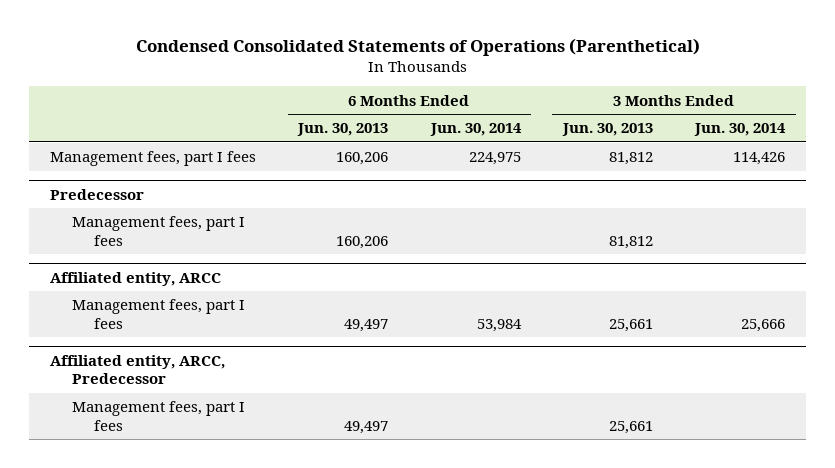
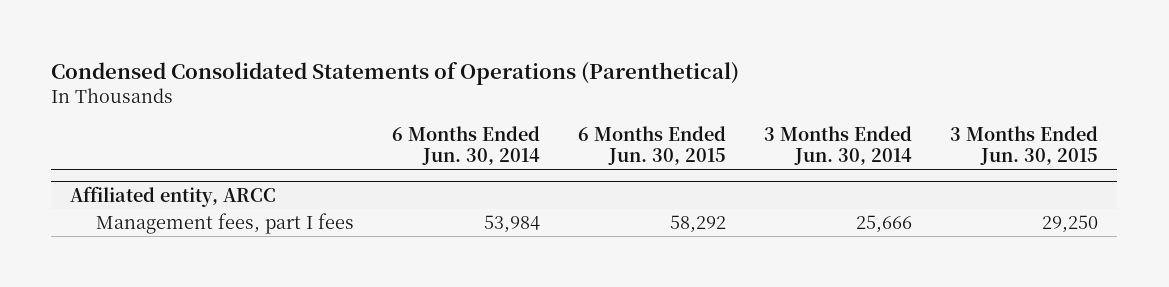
- | 6 Months Ended Jun. 30, 2013 | 6 Months Ended Jun. 30, 2014 | 3 Months Ended Jun. 30, 2013 | 3 Months Ended Jun. 30, 2014
+ | 6 Months Ended Jun. 30, 2014 | 6 Months Ended Jun. 30, 2015 | 3 Months Ended Jun. 30, 2014 | 3 Months Ended Jun. 30, 2015
- Management fees, part I fees | 160,206 | 224,975 | 81,812 | 114,426
- Predecessor
- Management fees, part I fees | 160,206 | | 81,812 |
- Affiliated entity, ARCC, Predecessor
- Management fees, part I fees | 49,497 | | 25,661 |

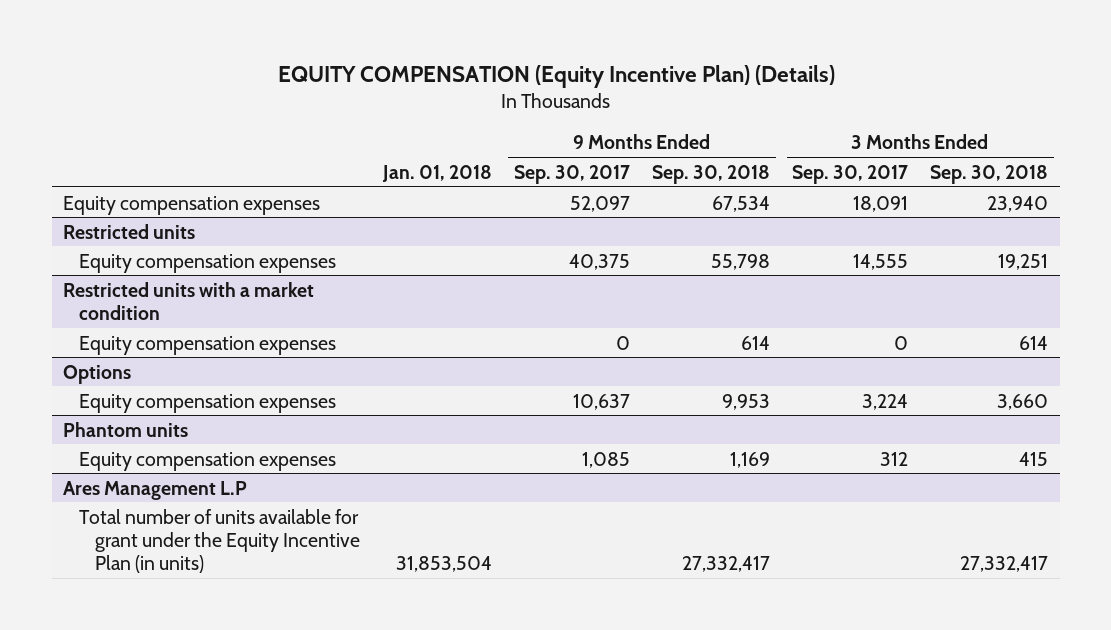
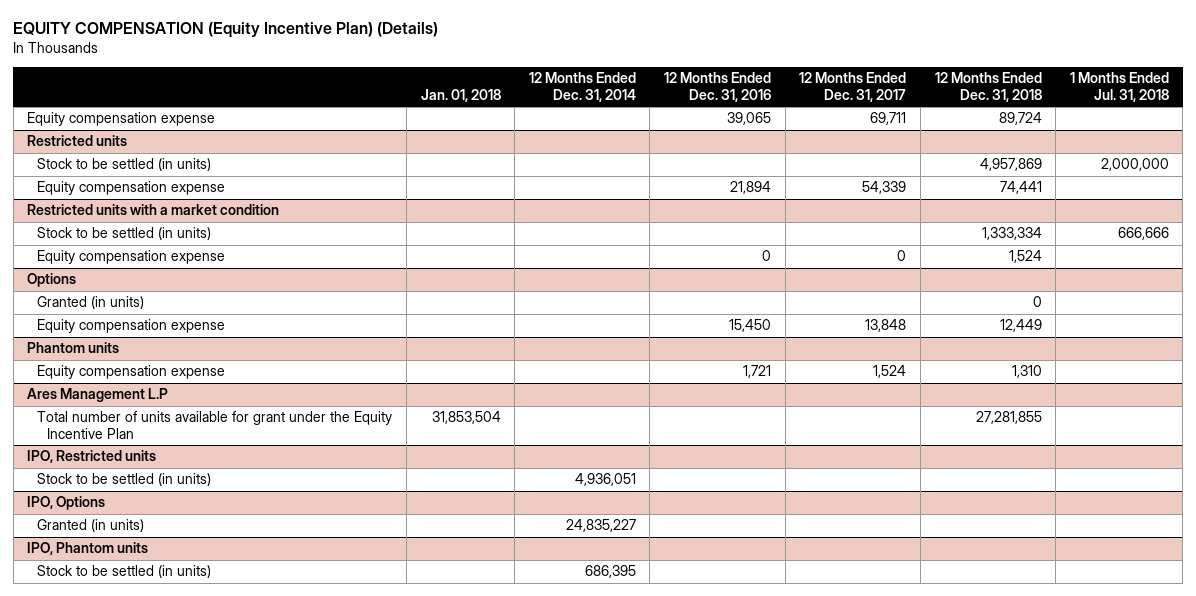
- | Jan. 01, 2018 | 9 Months Ended Sep. 30, 2017 | 9 Months Ended Sep. 30, 2018 | 3 Months Ended Sep. 30, 2017 | 3 Months Ended Sep. 30, 2018
+ | Jan. 01, 2018 | 12 Months Ended Dec. 31, 2014 | 12 Months Ended Dec. 31, 2016 | 12 Months Ended Dec. 31, 2017 | 12 Months Ended Dec. 31, 2018 | 1 Months Ended Jul. 31, 2018
- Equity compensation expenses | | 52,097 | 67,534 | 18,091 | 23,940
+ Equity compensation expense | | | 39,065 | 69,711 | 89,724 |
@ Restricted units
- Equity compensation expenses | | 40,375 | 55,798 | 14,555 | 19,251
+ Stock to be settled (in units) | | | | | 4,957,869 | 2,000,000
+ Equity compensation expense | | | 21,894 | 54,339 | 74,441 |
@ Restricted units with a market condition
- Equity compensation expenses | | 0 | 614 | 0 | 614
+ Stock to be settled (in units) | | | | | 1,333,334 | 666,666
+ Equity compensation expense | | | 0 | 0 | 1,524 |
@ Options
- Equity compensation expenses | | 10,637 | 9,953 | 3,224 | 3,660
+ Granted (in units) | | | | | 0 |
+ Equity compensation expense | | | 15,450 | 13,848 | 12,449 |
@ Phantom units
- Equity compensation expenses | | 1,085 | 1,169 | 312 | 415
+ Equity compensation expense | | | 1,721 | 1,524 | 1,310 |
@ Ares Management L.P
- Total number of units available for grant under the Equity Incentive Plan (in units) | 31,853,504 | | 27,332,417 | | 27,332,417
+ Total number of units available for grant under the Equity Incentive Plan | 31,853,504 | | | | 27,281,855 |
+ IPO, Restricted units
+ Stock to be settled (in units) | | 4,936,051 | | | |
+ IPO, Options
+ Granted (in units) | | 24,835,227 | | | |
+ IPO, Phantom units
+ Stock to be settled (in units) | | 686,395 | | | |

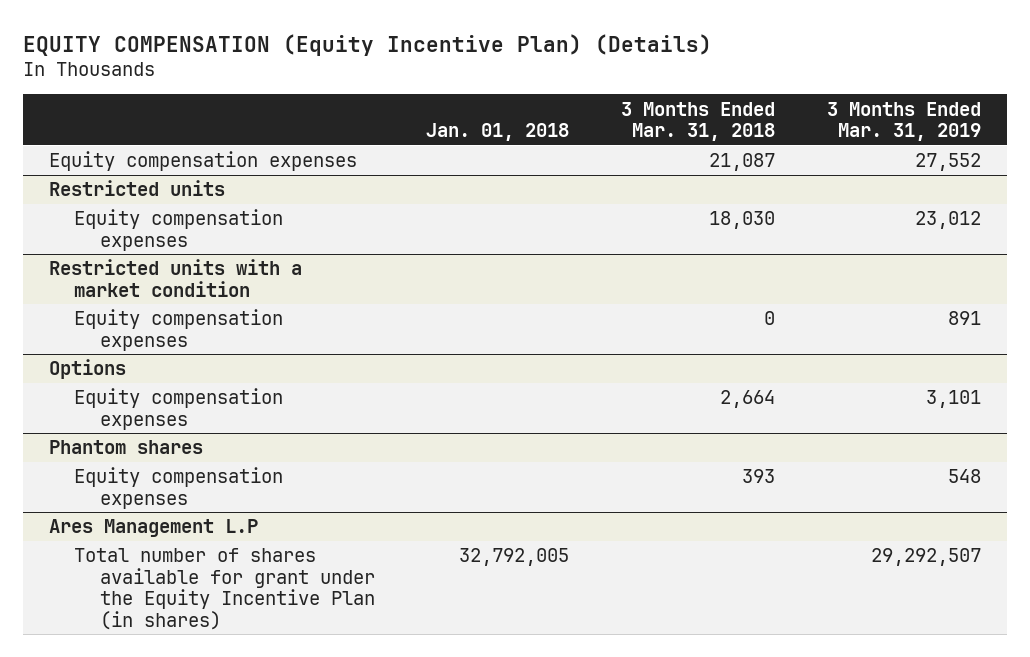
- | Jan. 01, 2018 | 12 Months Ended Dec. 31, 2014 | 12 Months Ended Dec. 31, 2016 | 12 Months Ended Dec. 31, 2017 | 12 Months Ended Dec. 31, 2018 | 1 Months Ended Jul. 31, 2018
+ | Jan. 01, 2018 | 3 Months Ended Mar. 31, 2018 | 3 Months Ended Mar. 31, 2019
- Equity compensation expense | | | 39,065 | 69,711 | 89,724 |
+ Equity compensation expenses | | 21,087 | 27,552
@ Restricted units
- Stock to be settled (in units) | | | | | 4,957,869 | 2,000,000
- Equity compensation expense | | | 21,894 | 54,339 | 74,441 |
+ Equity compensation expenses | | 18,030 | 23,012
@ Restricted units with a market condition
- Stock to be settled (in units) | | | | | 1,333,334 | 666,666
- Equity compensation expense | | | 0 | 0 | 1,524 |
+ Equity compensation expenses | | 0 | 891
@ Options
- Granted (in units) | | | | | 0 |
- Equity compensation expense | | | 15,450 | 13,848 | 12,449 |
- Phantom units
- Equity compensation expense | | | 1,721 | 1,524 | 1,310 |
@ Options
+ Equity compensation expenses | | 2,664 | 3,101
+ Phantom shares
+ Equity compensation expenses | | 393 | 548
@ Ares Management L.P
- Total number of units available for grant under the Equity Incentive Plan | 31,853,504 | | | | 27,281,855 |
- IPO, Restricted units
- Stock to be settled (in units) | | 4,936,051 | | | |
- IPO, Options
- Granted (in units) | | 24,835,227 | | | |
- IPO, Phantom units
- Stock to be settled (in units) | | 686,395 | | | |
@ Ares Management L.P
+ Total number of shares available for grant under the Equity Incentive Plan (in shares) | 32,792,005 | | 29,292,507

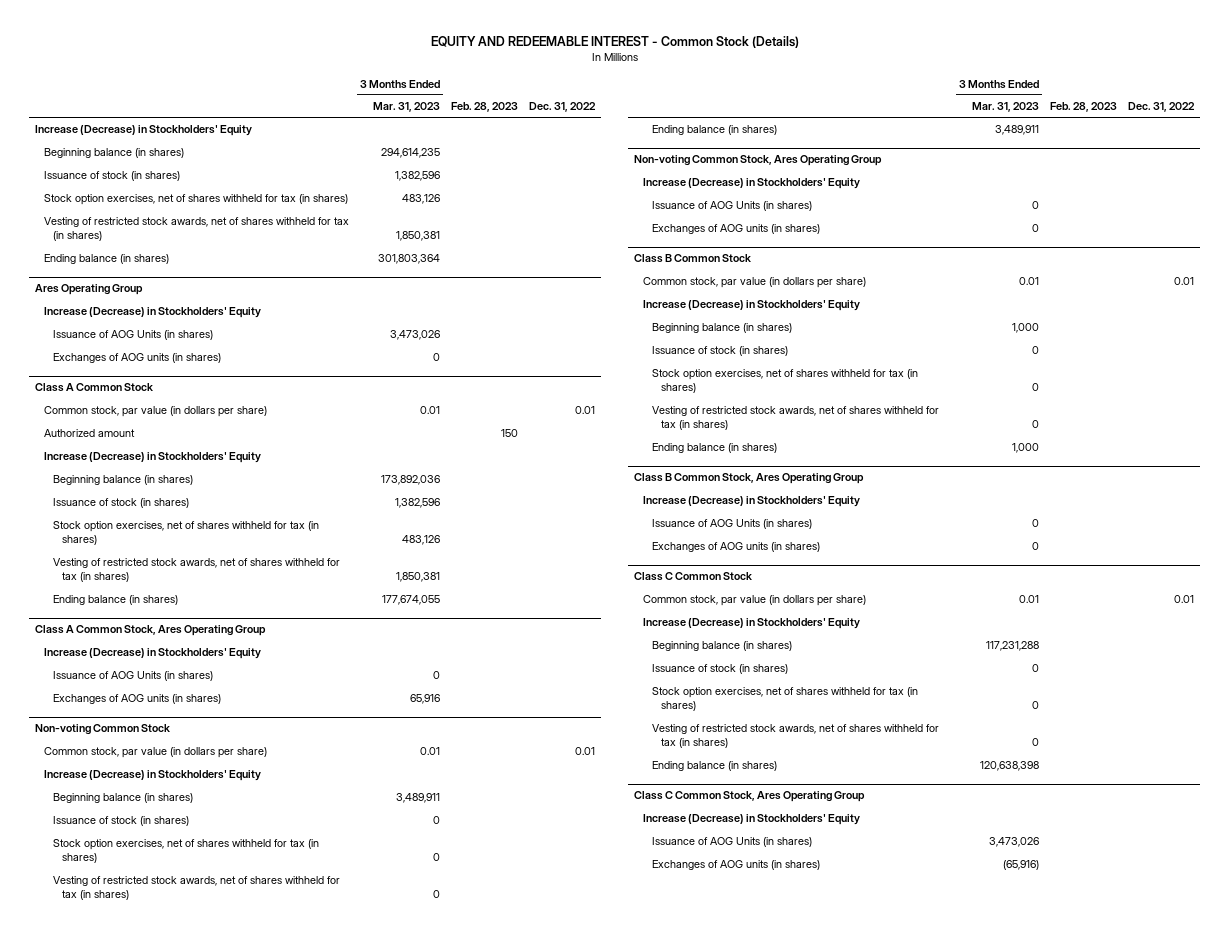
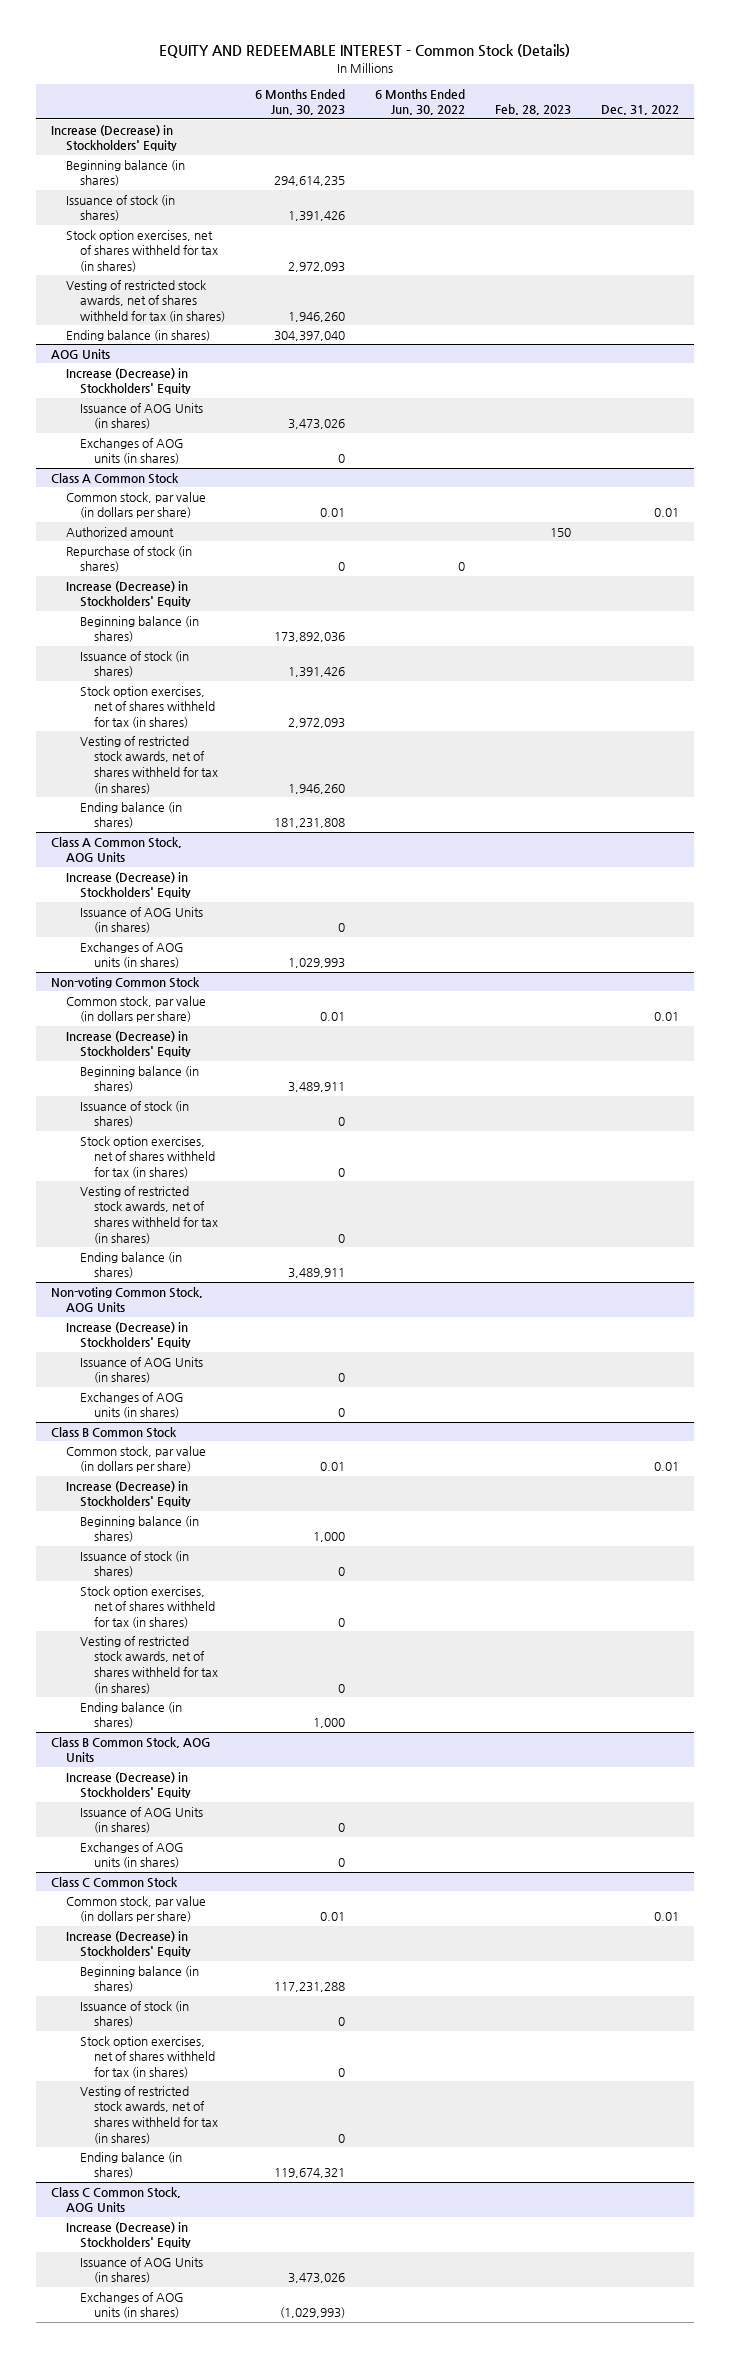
- | 3 Months Ended Mar. 31, 2023 | Feb. 28, 2023 | Dec. 31, 2022
+ | 6 Months Ended Jun. 30, 2023 | 6 Months Ended Jun. 30, 2022 | Feb. 28, 2023 | Dec. 31, 2022
- Ares Operating Group
+ AOG Units
@ Class A Common Stock
+ Repurchase of stock (in shares) | 0 | 0 | |
- Class A Common Stock, Ares Operating Group
- Increase (Decrease) in Stockholders' Equity
- Issuance of AOG Units (in shares) | 0 | |
- Exchanges of AOG units (in shares) | 65,916 | |
+ Class A Common Stock, AOG Units
+ Increase (Decrease) in Stockholders' Equity
+ Issuance of AOG Units (in shares) | 0 | | |
+ Exchanges of AOG units (in shares) | 1,029,993 | | |
- Non-voting Common Stock, Ares Operating Group
- Increase (Decrease) in Stockholders' Equity
- Issuance of AOG Units (in shares) | 0 | |
- Exchanges of AOG units (in shares) | 0 | |
+ Non-voting Common Stock, AOG Units
+ Increase (Decrease) in Stockholders' Equity
+ Issuance of AOG Units (in shares) | 0 | | |
+ Exchanges of AOG units (in shares) | 0 | | |
- Class B Common Stock, Ares Operating Group
- Increase (Decrease) in Stockholders' Equity
- Issuance of AOG Units (in shares) | 0 | |
- Exchanges of AOG units (in shares) | 0 | |
+ Class B Common Stock, AOG Units
+ Increase (Decrease) in Stockholders' Equity
+ Issuance of AOG Units (in shares) | 0 | | |
+ Exchanges of AOG units (in shares) | 0 | | |
- Class C Common Stock, Ares Operating Group
- Increase (Decrease) in Stockholders' Equity
- Issuance of AOG Units (in shares) | 3,473,026 | |
- Exchanges of AOG units (in shares) | (65,916) | |
+ Class C Common Stock, AOG Units
+ Increase (Decrease) in Stockholders' Equity
+ Issuance of AOG Units (in shares) | 3,473,026 | | |
+ Exchanges of AOG units (in shares) | (1,029,993) | | |

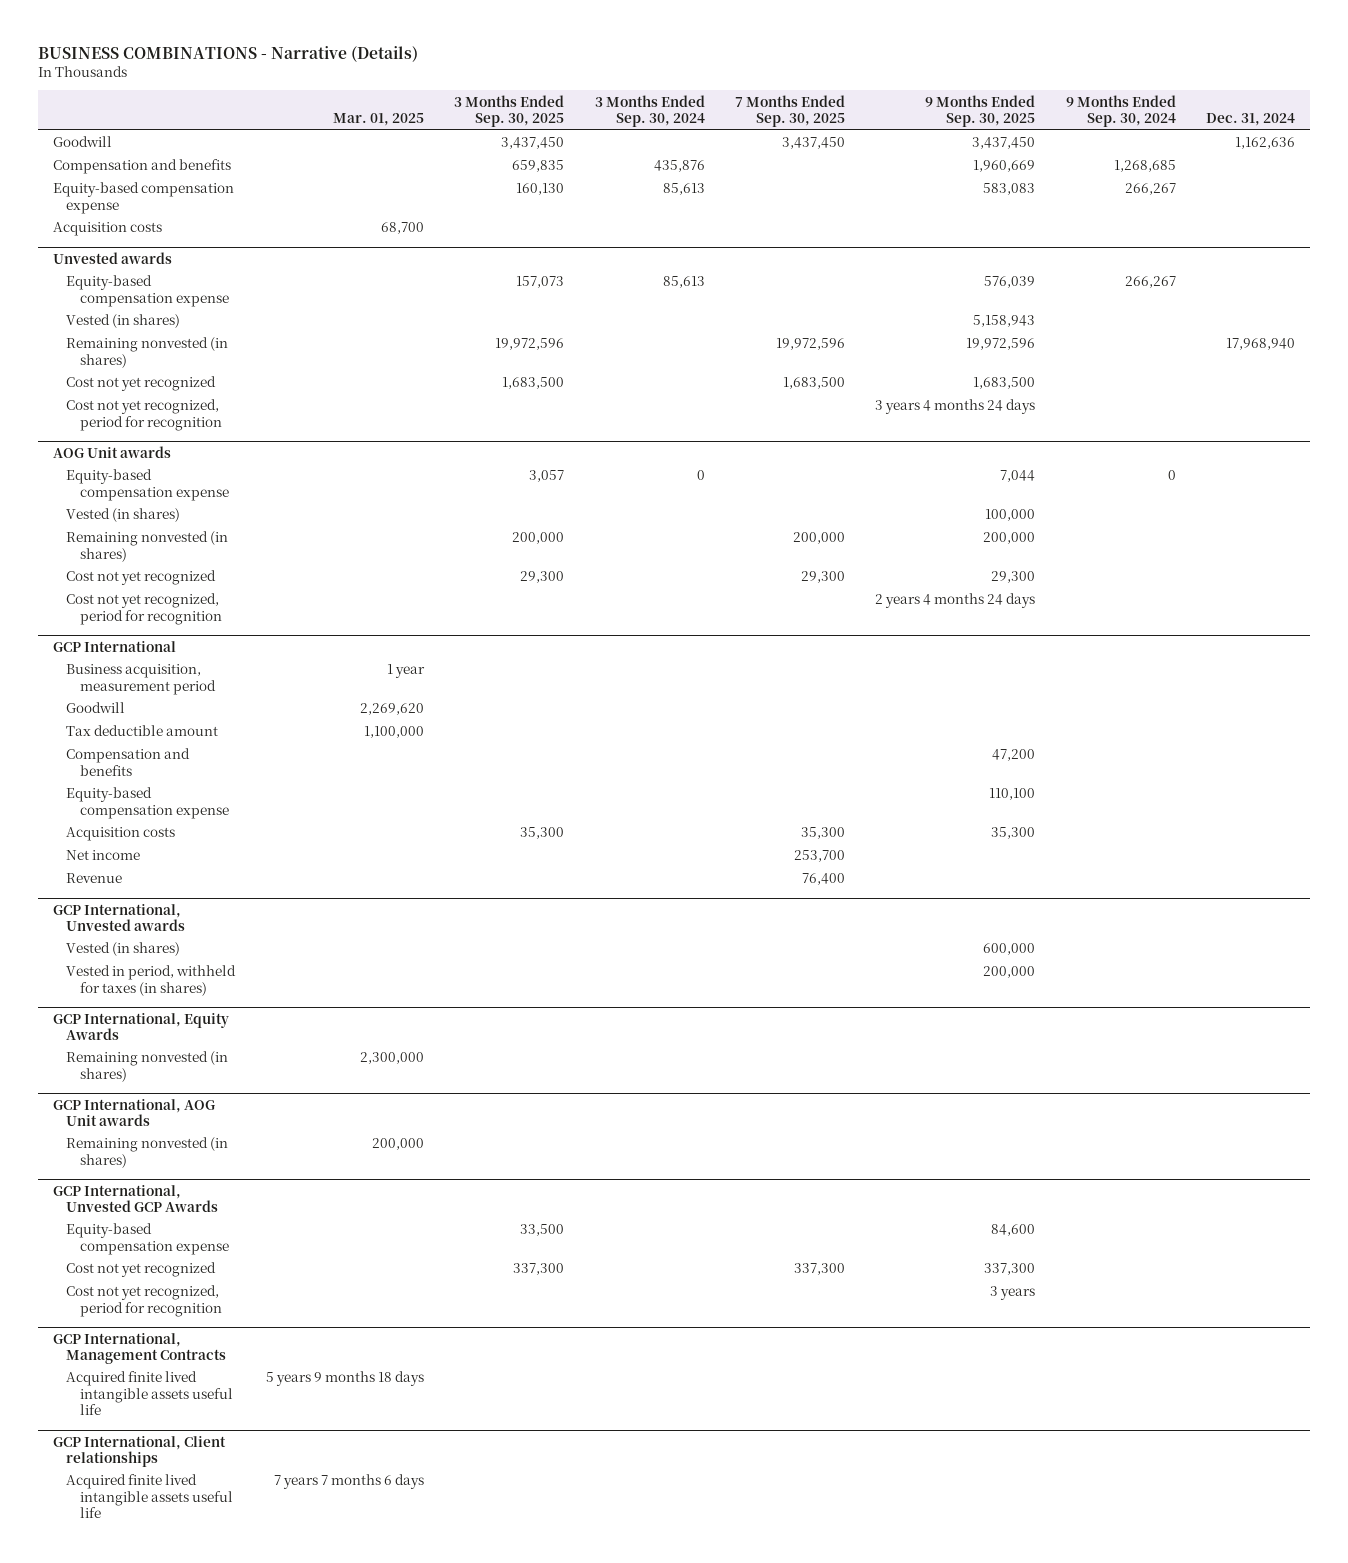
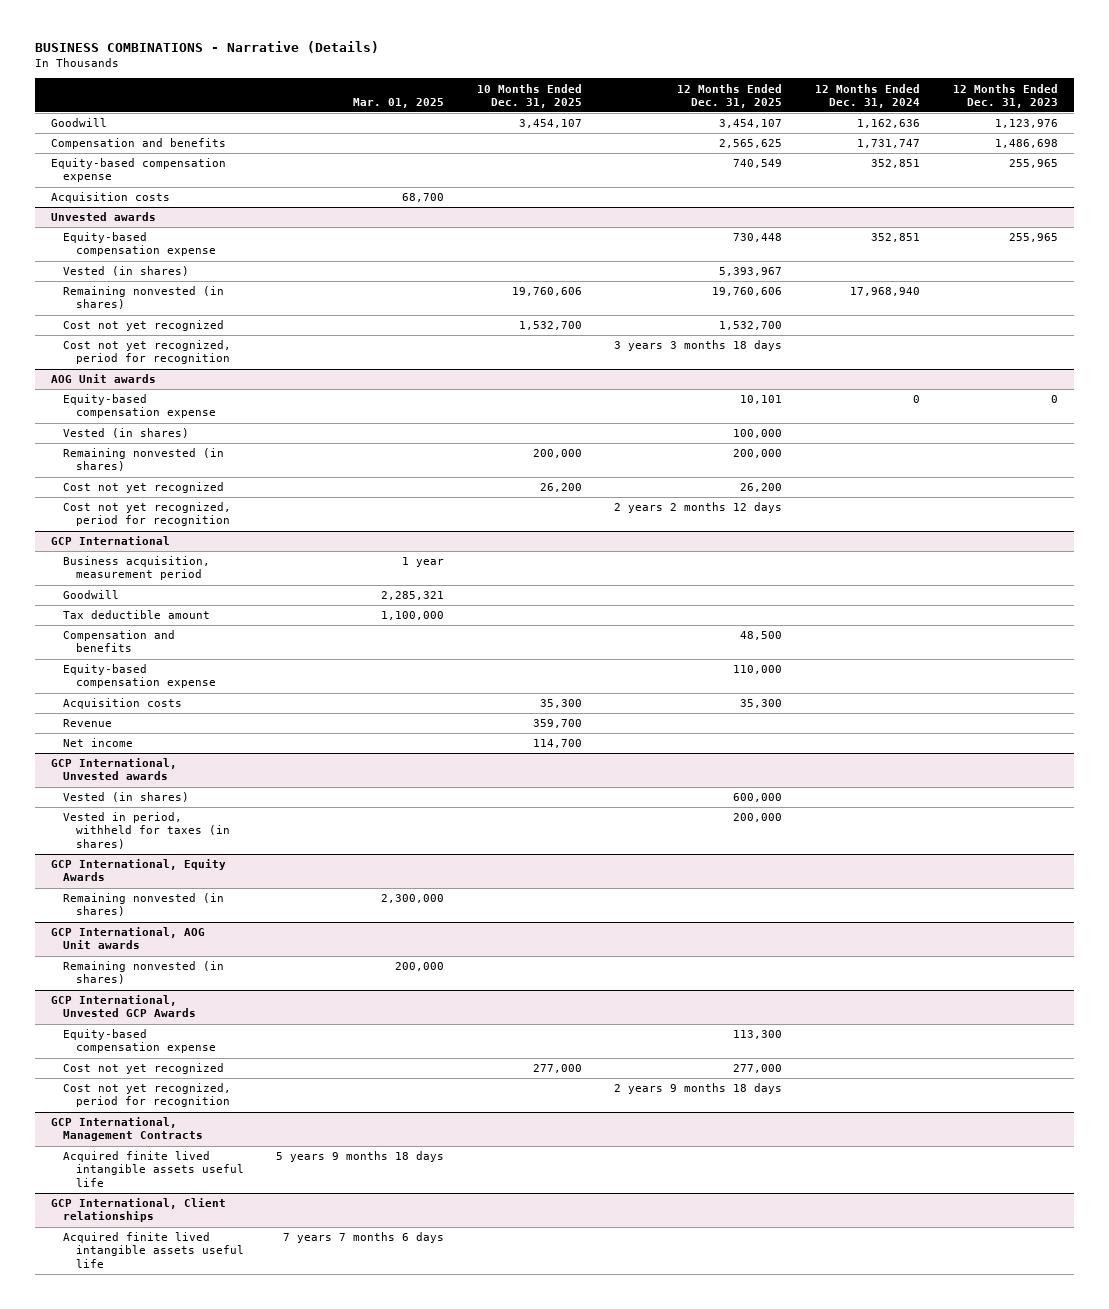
- | Mar. 01, 2025 | 3 Months Ended Sep. 30, 2025 | 3 Months Ended Sep. 30, 2024 | 7 Months Ended Sep. 30, 2025 | 9 Months Ended Sep. 30, 2025 | 9 Months Ended Sep. 30, 2024 | Dec. 31, 2024
+ | Mar. 01, 2025 | 10 Months Ended Dec. 31, 2025 | 12 Months Ended Dec. 31, 2025 | 12 Months Ended Dec. 31, 2024 | 12 Months Ended Dec. 31, 2023
@ GCP International
- Goodwill | 2,269,620 | | | | | |
+ Goodwill | 2,285,321 | | | |
moved down: Net income | | 114,700 | | |

